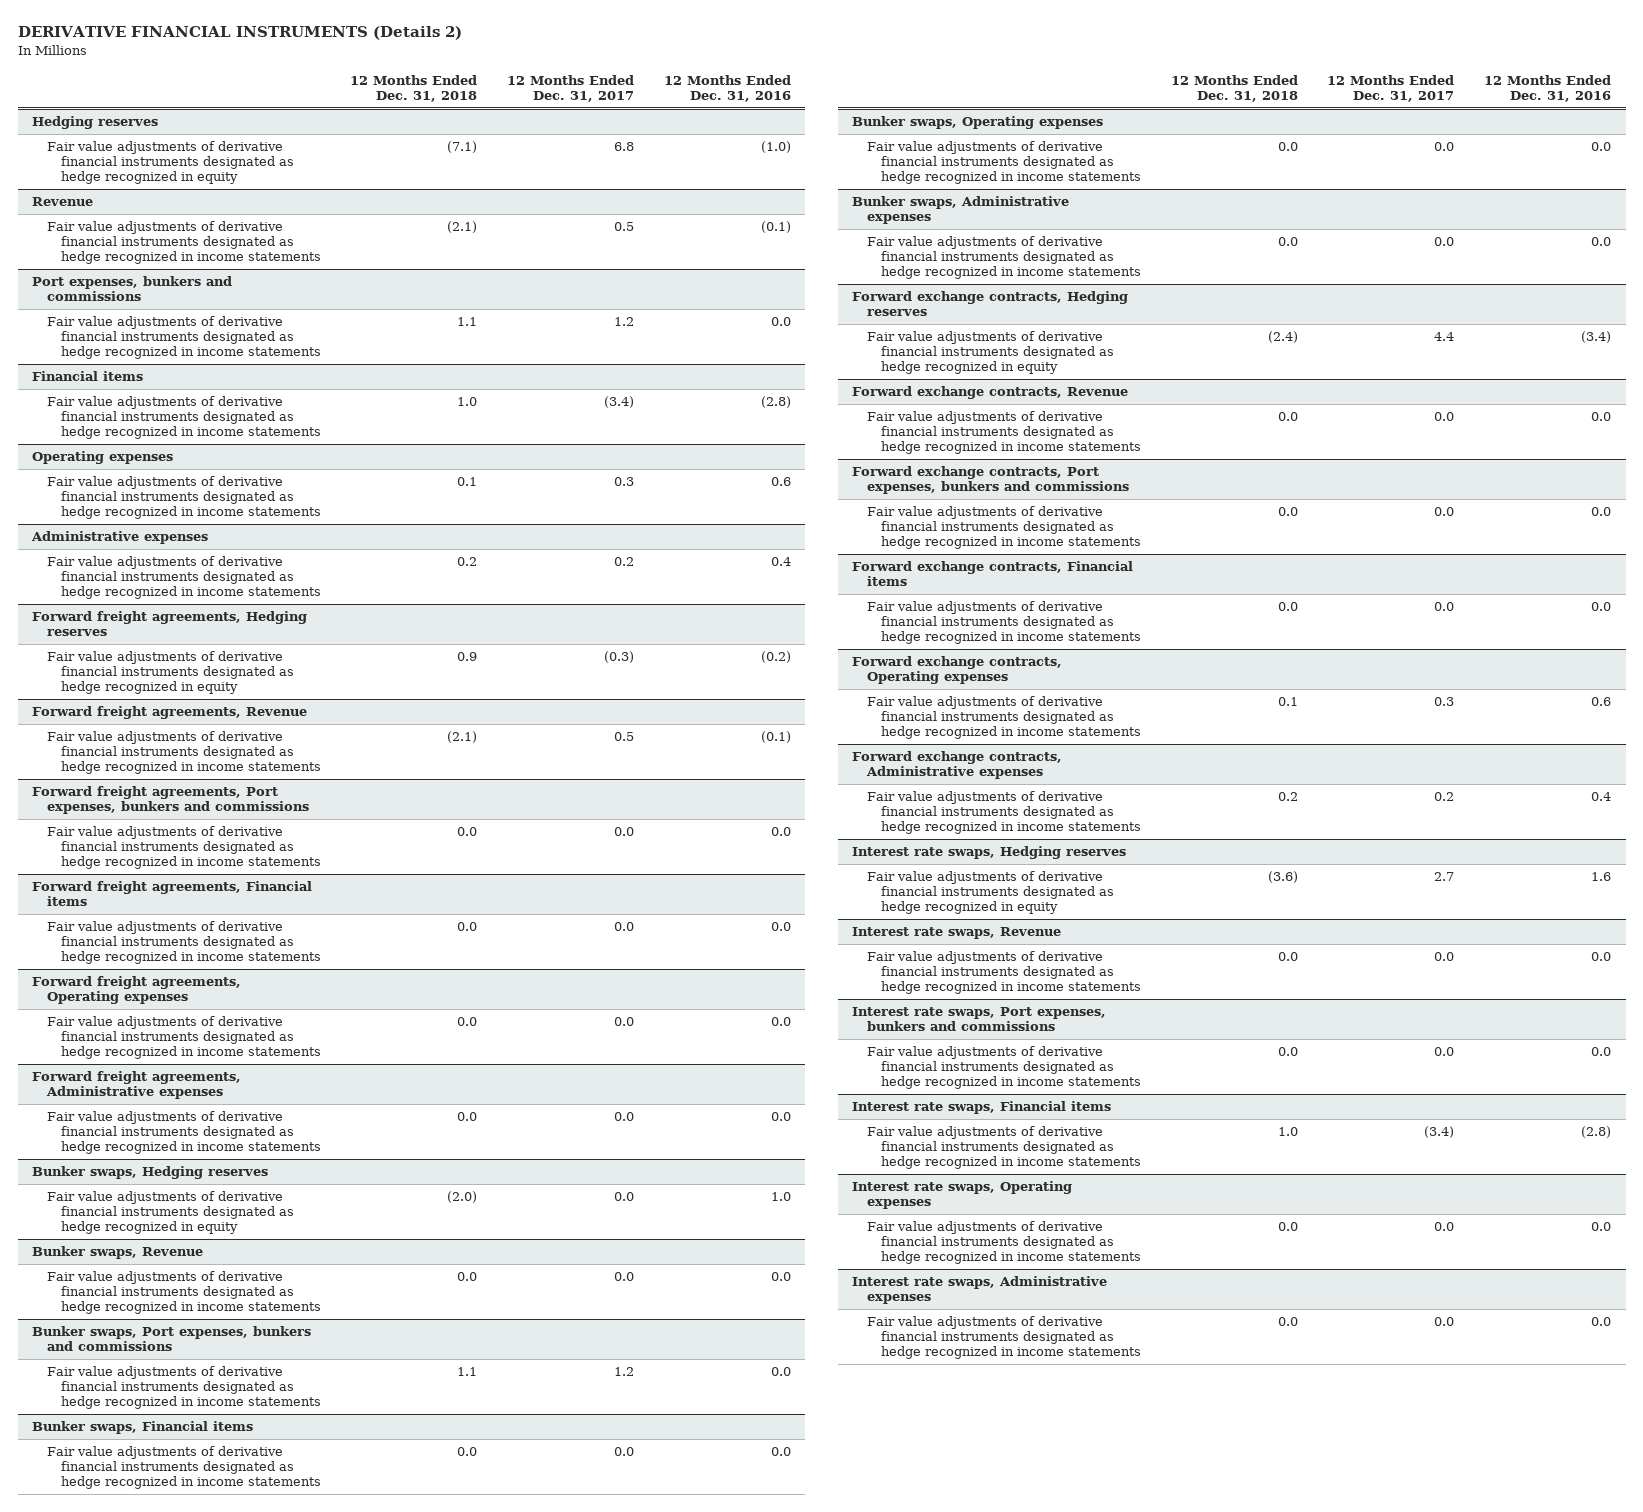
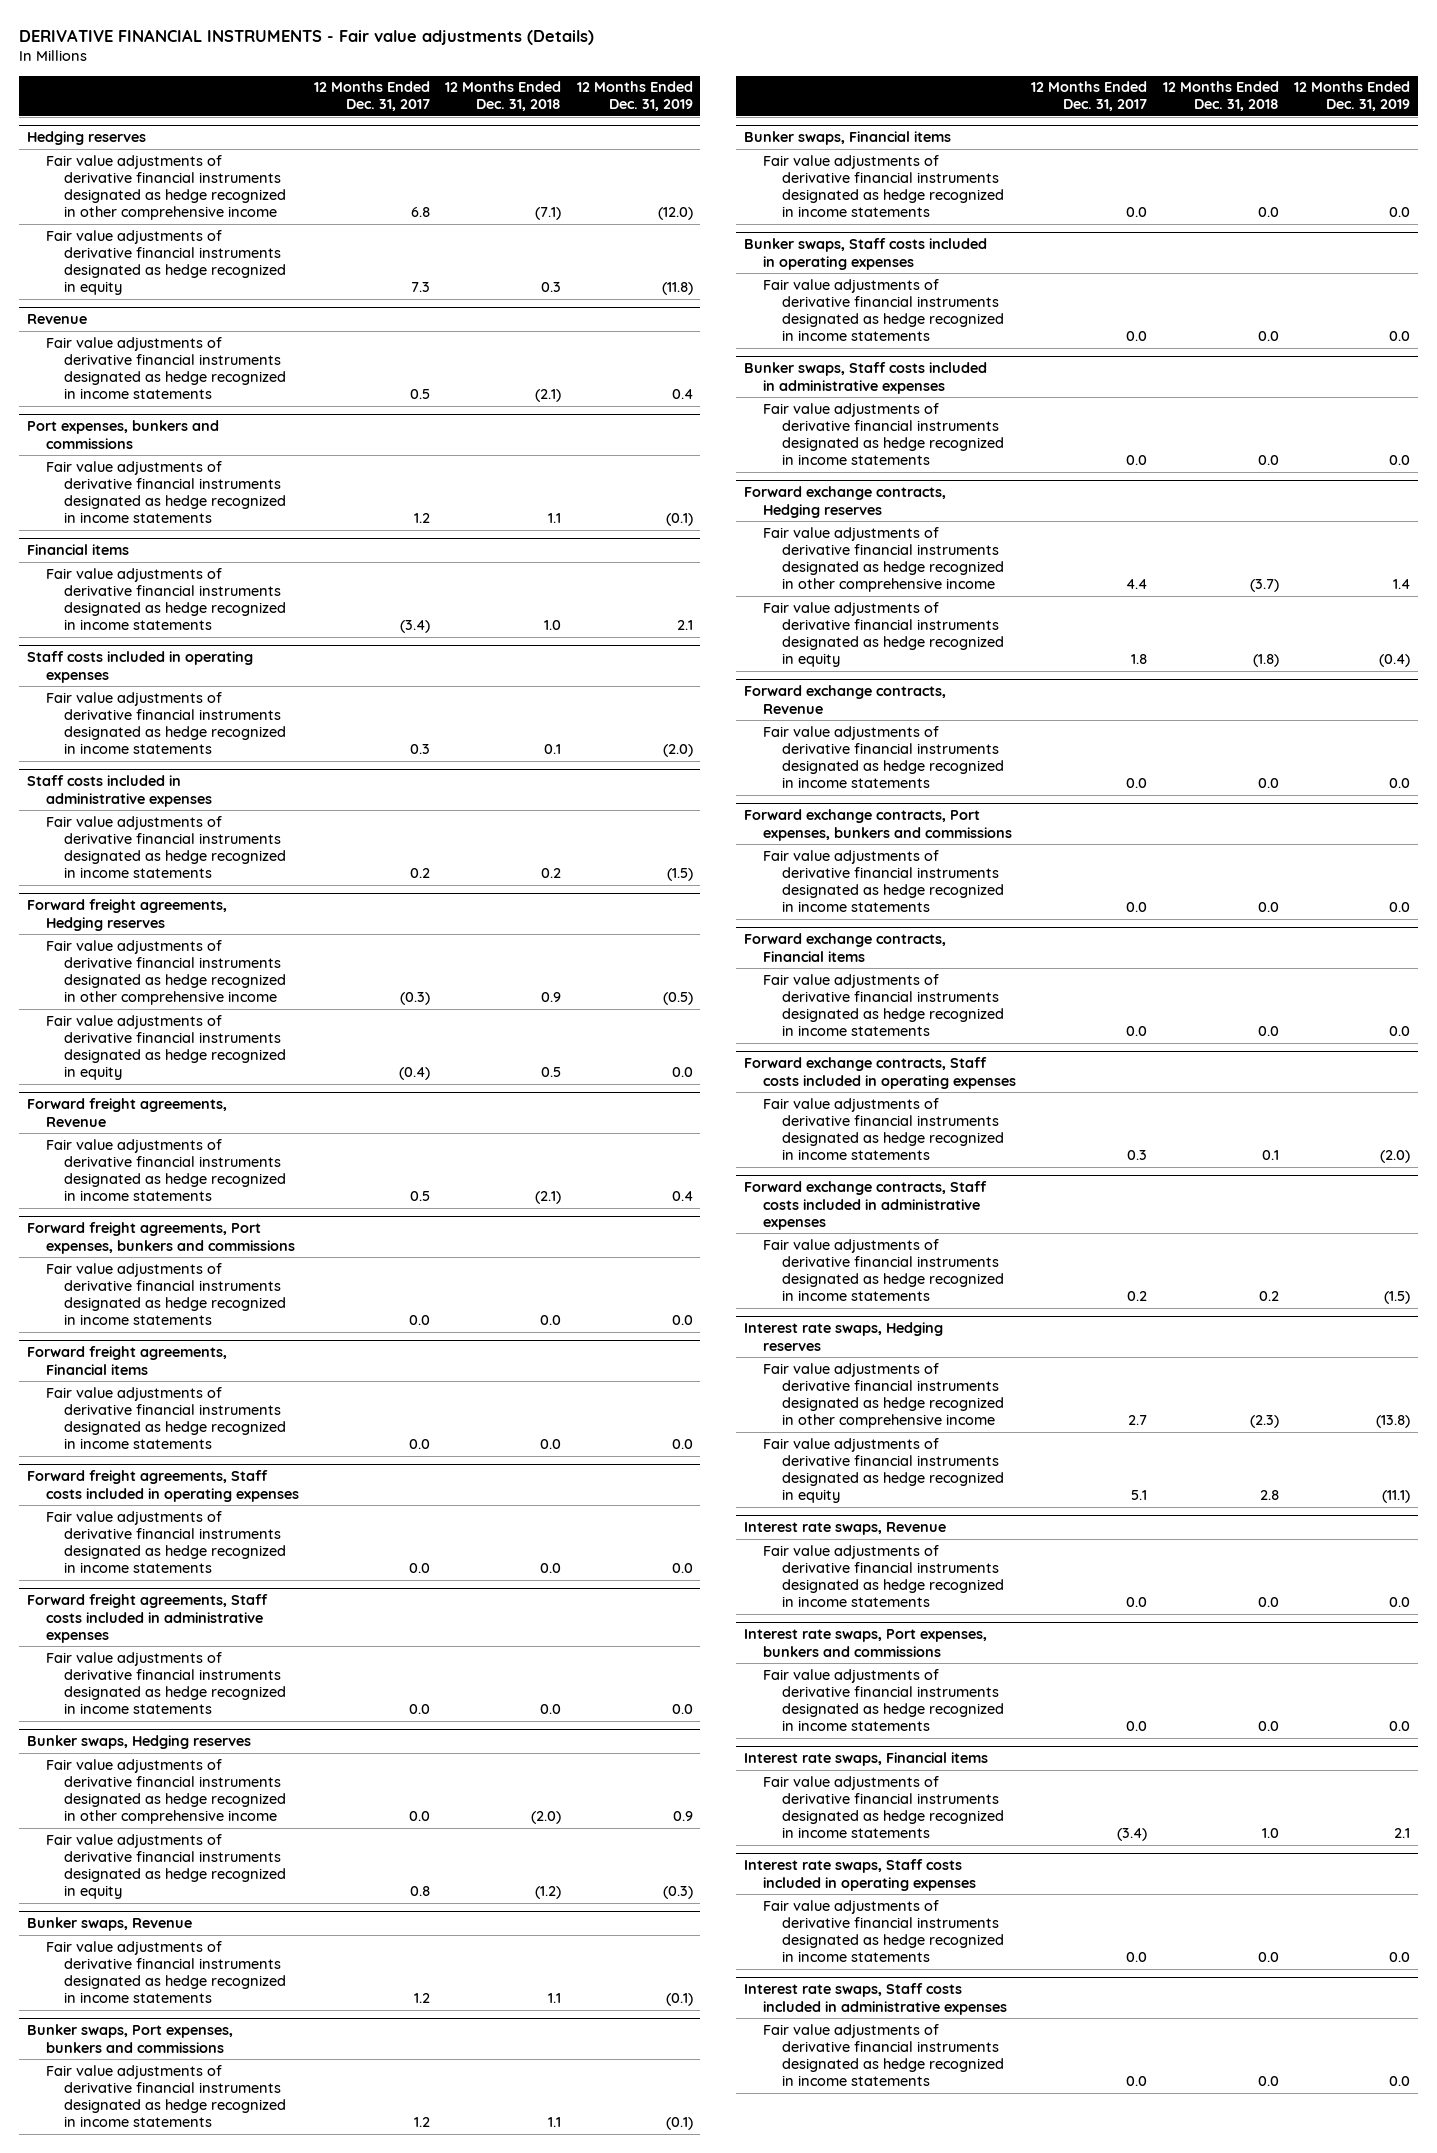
- DERIVATIVE FINANCIAL INSTRUMENTS (Details 2)
+ DERIVATIVE FINANCIAL INSTRUMENTS - Fair value adjustments (Details)
- | 12 Months Ended Dec. 31, 2018 | 12 Months Ended Dec. 31, 2017 | 12 Months Ended Dec. 31, 2016
+ | 12 Months Ended Dec. 31, 2017 | 12 Months Ended Dec. 31, 2018 | 12 Months Ended Dec. 31, 2019
@ Hedging reserves
- Fair value adjustments of derivative financial instruments designated as hedge recognized in equity | (7.1) | 6.8 | (1.0)
+ Fair value adjustments of derivative financial instruments designated as hedge recognized in other comprehensive income | 6.8 | (7.1) | (12.0)
+ Fair value adjustments of derivative financial instruments designated as hedge recognized in equity | 7.3 | 0.3 | (11.8)
- Operating expenses
+ Staff costs included in operating expenses
- Administrative expenses
+ Staff costs included in administrative expenses
@ Forward freight agreements, Hedging reserves
- Fair value adjustments of derivative financial instruments designated as hedge recognized in equity | 0.9 | (0.3) | (0.2)
+ Fair value adjustments of derivative financial instruments designated as hedge recognized in other comprehensive income | (0.3) | 0.9 | (0.5)
+ Fair value adjustments of derivative financial instruments designated as hedge recognized in equity | (0.4) | 0.5 | 0.0
- Forward freight agreements, Operating expenses
+ Forward freight agreements, Staff costs included in operating expenses
- Forward freight agreements, Administrative expenses
+ Forward freight agreements, Staff costs included in administrative expenses
@ Bunker swaps, Hedging reserves
- Fair value adjustments of derivative financial instruments designated as hedge recognized in equity | (2.0) | 0.0 | 1.0
+ Fair value adjustments of derivative financial instruments designated as hedge recognized in other comprehensive income | 0.0 | (2.0) | 0.9
+ Fair value adjustments of derivative financial instruments designated as hedge recognized in equity | 0.8 | (1.2) | (0.3)
@ Bunker swaps, Revenue
- Fair value adjustments of derivative financial instruments designated as hedge recognized in income statements | 0.0 | 0.0 | 0.0
+ Fair value adjustments of derivative financial instruments designated as hedge recognized in income statements | 1.2 | 1.1 | (0.1)
- Bunker swaps, Operating expenses
+ Bunker swaps, Staff costs included in operating expenses
- Bunker swaps, Administrative expenses
+ Bunker swaps, Staff costs included in administrative expenses
@ Forward exchange contracts, Hedging reserves
- Fair value adjustments of derivative financial instruments designated as hedge recognized in equity | (2.4) | 4.4 | (3.4)
+ Fair value adjustments of derivative financial instruments designated as hedge recognized in other comprehensive income | 4.4 | (3.7) | 1.4
+ Fair value adjustments of derivative financial instruments designated as hedge recognized in equity | 1.8 | (1.8) | (0.4)
- Forward exchange contracts, Operating expenses
+ Forward exchange contracts, Staff costs included in operating expenses
- Forward exchange contracts, Administrative expenses
+ Forward exchange contracts, Staff costs included in administrative expenses
@ Interest rate swaps, Hedging reserves
- Fair value adjustments of derivative financial instruments designated as hedge recognized in equity | (3.6) | 2.7 | 1.6
+ Fair value adjustments of derivative financial instruments designated as hedge recognized in other comprehensive income | 2.7 | (2.3) | (13.8)
+ Fair value adjustments of derivative financial instruments designated as hedge recognized in equity | 5.1 | 2.8 | (11.1)
- Interest rate swaps, Operating expenses
+ Interest rate swaps, Staff costs included in operating expenses
- Interest rate swaps, Administrative expenses
+ Interest rate swaps, Staff costs included in administrative expenses

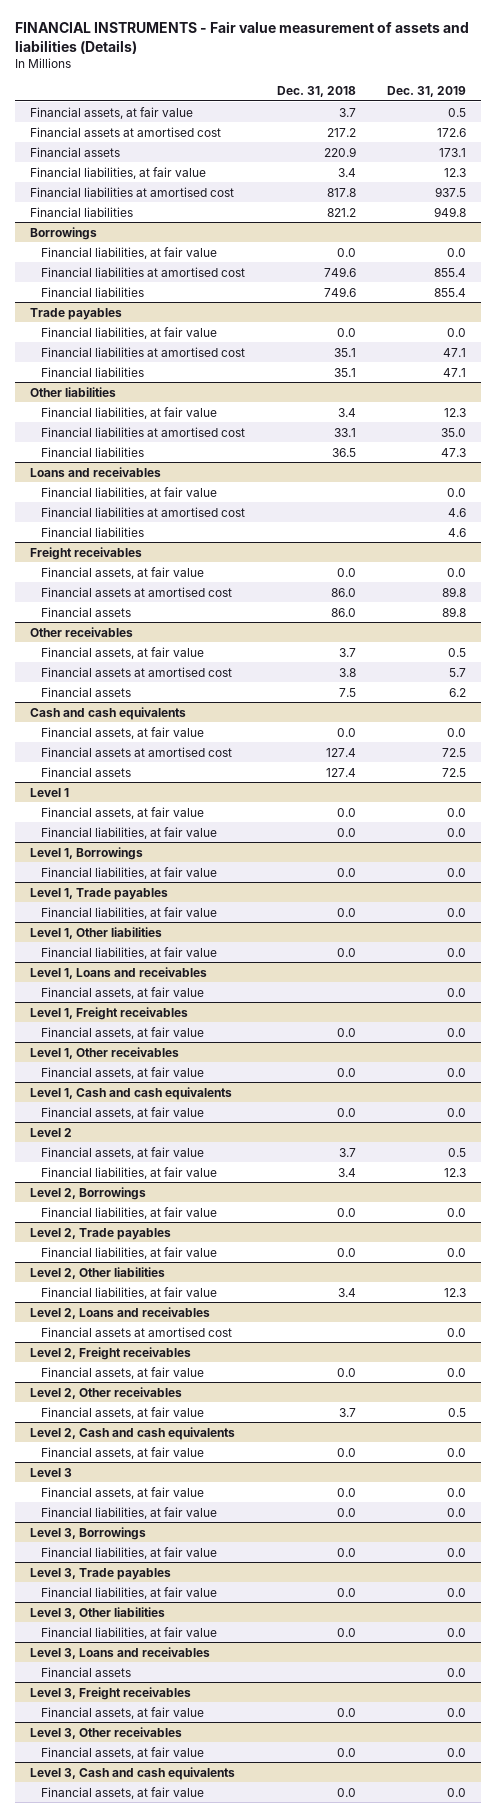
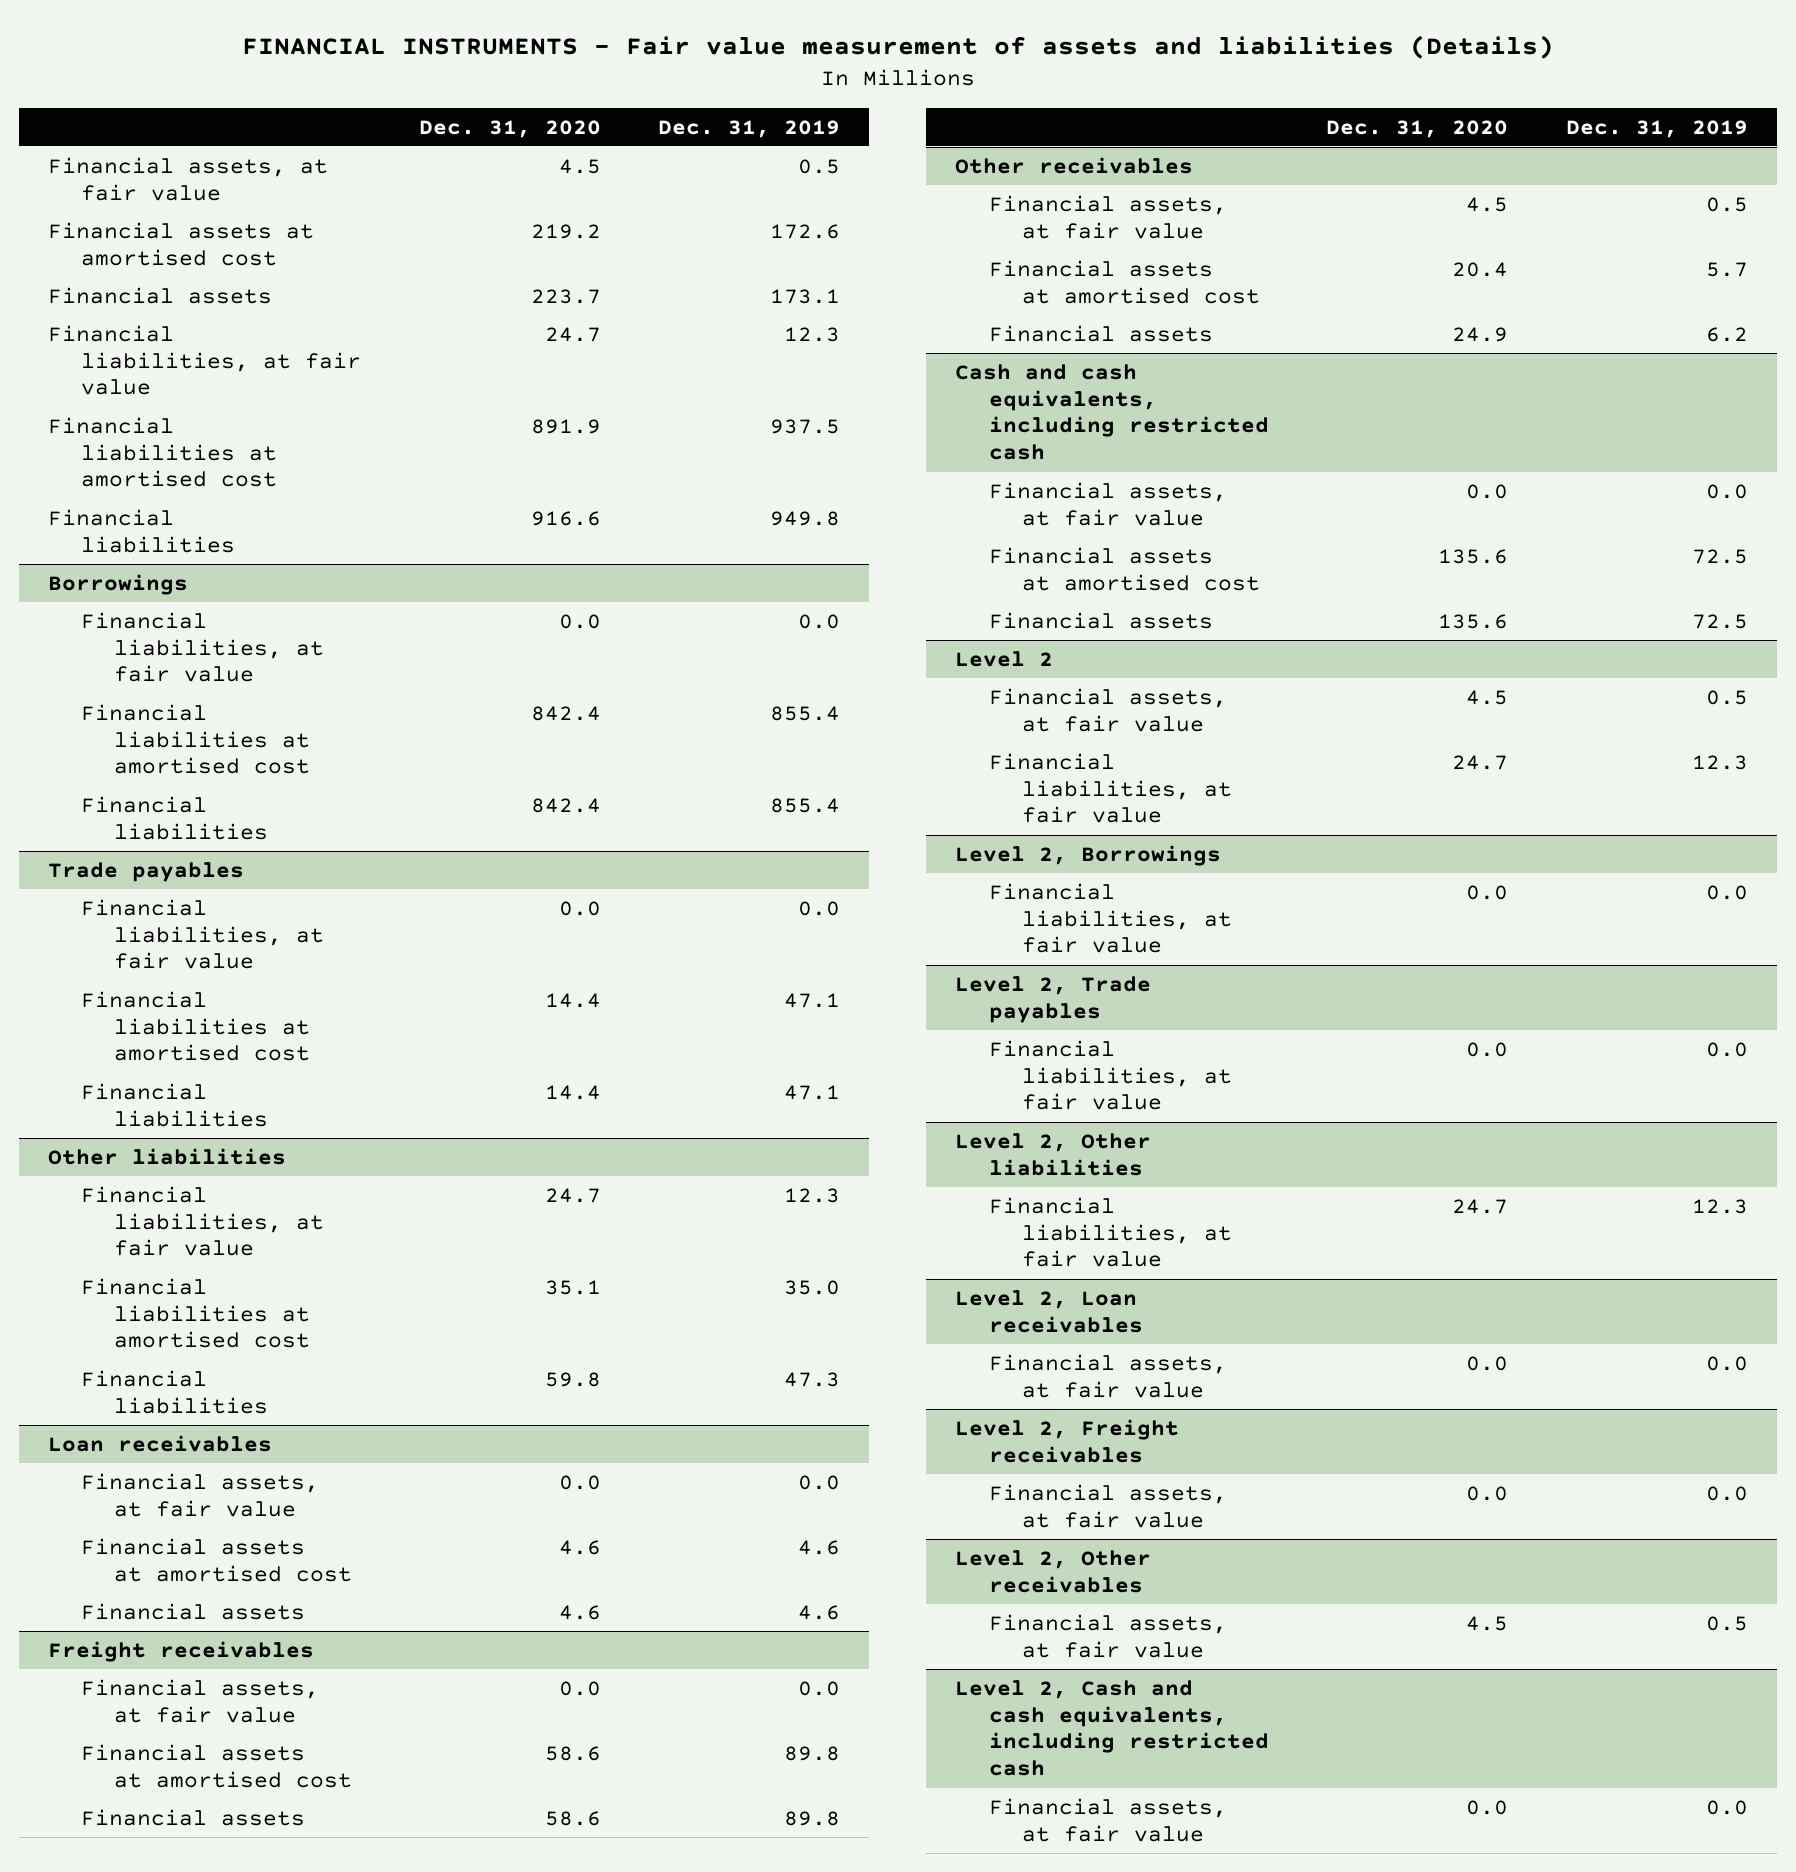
- | Dec. 31, 2018 | Dec. 31, 2019
+ | Dec. 31, 2020 | Dec. 31, 2019
- Loans and receivables
- Financial liabilities, at fair value | | 0.0
- Financial liabilities at amortised cost | | 4.6
- Financial liabilities | | 4.6
+ Loan receivables
+ Financial assets, at fair value | 0.0 | 0.0
+ Financial assets at amortised cost | 4.6 | 4.6
+ Financial assets | 4.6 | 4.6
- Cash and cash equivalents
+ Cash and cash equivalents, including restricted cash
- Level 1
- Financial assets, at fair value | 0.0 | 0.0
- Financial liabilities, at fair value | 0.0 | 0.0
- Level 1, Borrowings
- Financial liabilities, at fair value | 0.0 | 0.0
- Level 1, Trade payables
- Financial liabilities, at fair value | 0.0 | 0.0
- Level 1, Other liabilities
- Financial liabilities, at fair value | 0.0 | 0.0
- Level 1, Loans and receivables
- Financial assets, at fair value | | 0.0
- Level 1, Freight receivables
- Financial assets, at fair value | 0.0 | 0.0
- Level 1, Other receivables
- Financial assets, at fair value | 0.0 | 0.0
- Level 1, Cash and cash equivalents
- Financial assets, at fair value | 0.0 | 0.0
- Level 2, Loans and receivables
- Financial assets at amortised cost | | 0.0
+ Level 2, Loan receivables
+ Financial assets, at fair value | 0.0 | 0.0
- Level 2, Cash and cash equivalents
- Financial assets, at fair value | 0.0 | 0.0
- Level 3
- Financial assets, at fair value | 0.0 | 0.0
- Financial liabilities, at fair value | 0.0 | 0.0
- Level 3, Borrowings
- Financial liabilities, at fair value | 0.0 | 0.0
- Level 3, Trade payables
- Financial liabilities, at fair value | 0.0 | 0.0
- Level 3, Other liabilities
- Financial liabilities, at fair value | 0.0 | 0.0
- Level 3, Loans and receivables
- Financial assets | | 0.0
- Level 3, Freight receivables
- Financial assets, at fair value | 0.0 | 0.0
- Level 3, Other receivables
- Financial assets, at fair value | 0.0 | 0.0
- Level 3, Cash and cash equivalents
+ Level 2, Cash and cash equivalents, including restricted cash

